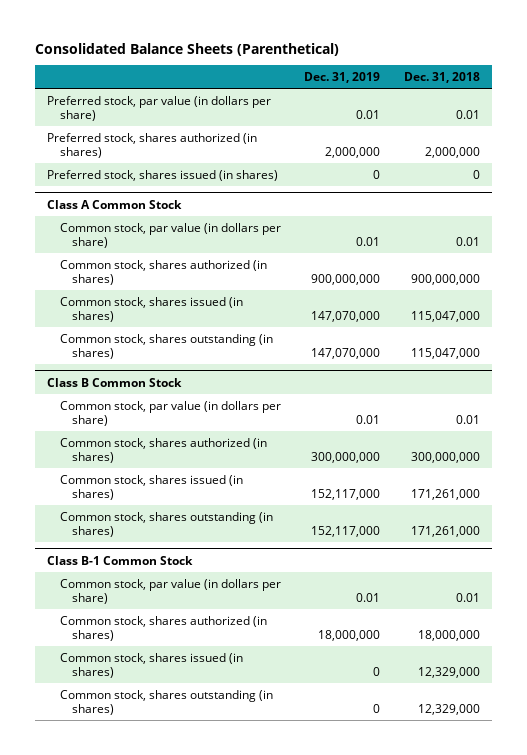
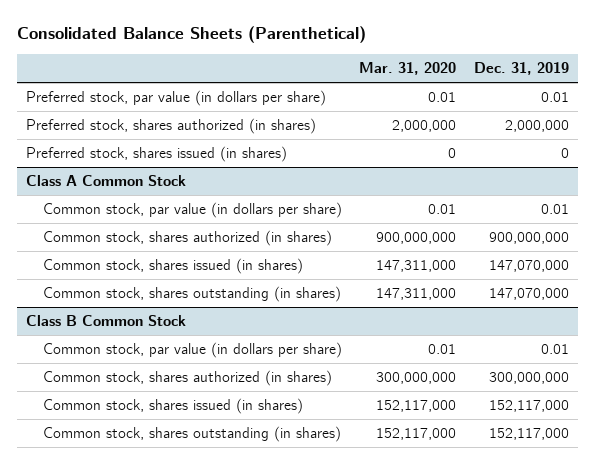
- | Dec. 31, 2019 | Dec. 31, 2018
+ | Mar. 31, 2020 | Dec. 31, 2019
- Class B-1 Common Stock
- Common stock, par value (in dollars per share) | 0.01 | 0.01
- Common stock, shares authorized (in shares) | 18,000,000 | 18,000,000
- Common stock, shares issued (in shares) | 0 | 12,329,000
- Common stock, shares outstanding (in shares) | 0 | 12,329,000

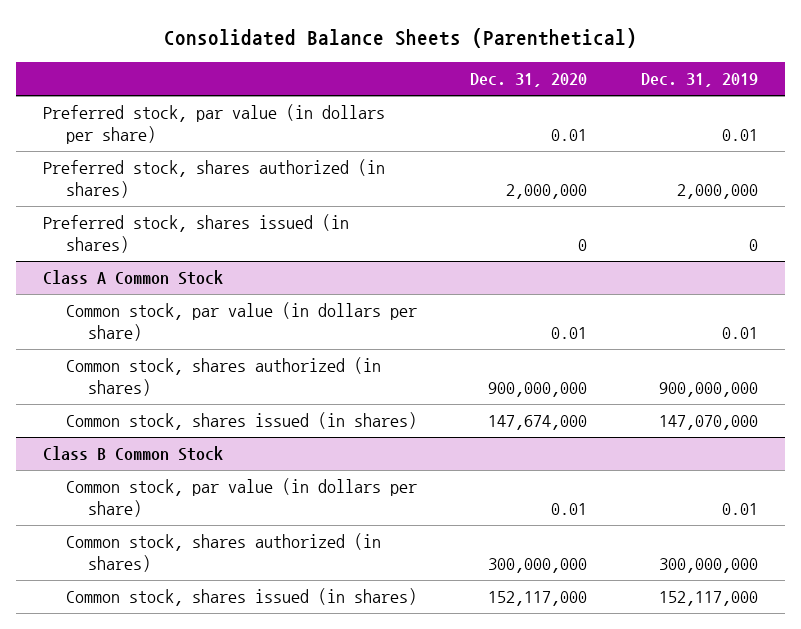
- | Mar. 31, 2020 | Dec. 31, 2019
+ | Dec. 31, 2020 | Dec. 31, 2019
@ Class A Common Stock
- Common stock, shares outstanding (in shares) | 147,311,000 | 147,070,000
@ Class B Common Stock
- Common stock, shares outstanding (in shares) | 152,117,000 | 152,117,000

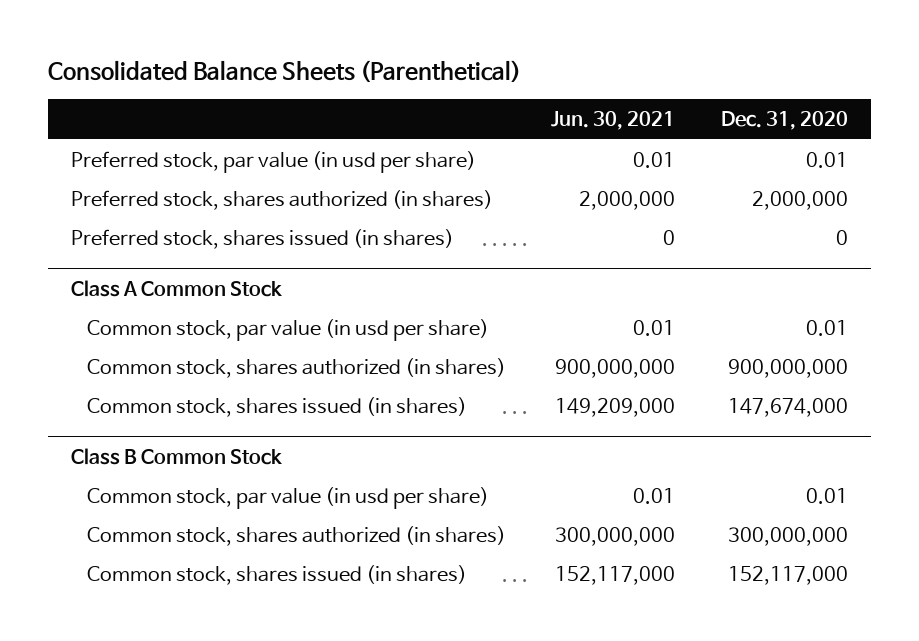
- | Dec. 31, 2020 | Dec. 31, 2019
+ | Jun. 30, 2021 | Dec. 31, 2020
- Preferred stock, par value (in dollars per share) | 0.01 | 0.01
+ Preferred stock, par value (in usd per share) | 0.01 | 0.01
@ Class A Common Stock
- Common stock, par value (in dollars per share) | 0.01 | 0.01
+ Common stock, par value (in usd per share) | 0.01 | 0.01
@ Class B Common Stock
- Common stock, par value (in dollars per share) | 0.01 | 0.01
+ Common stock, par value (in usd per share) | 0.01 | 0.01

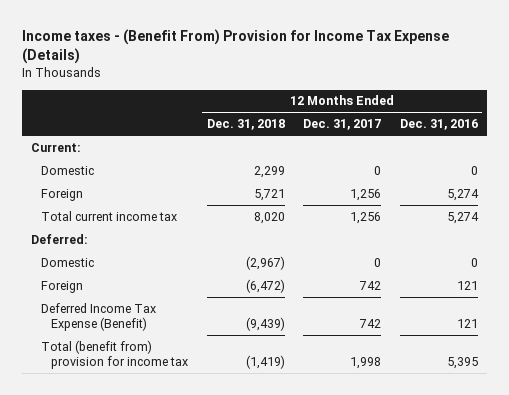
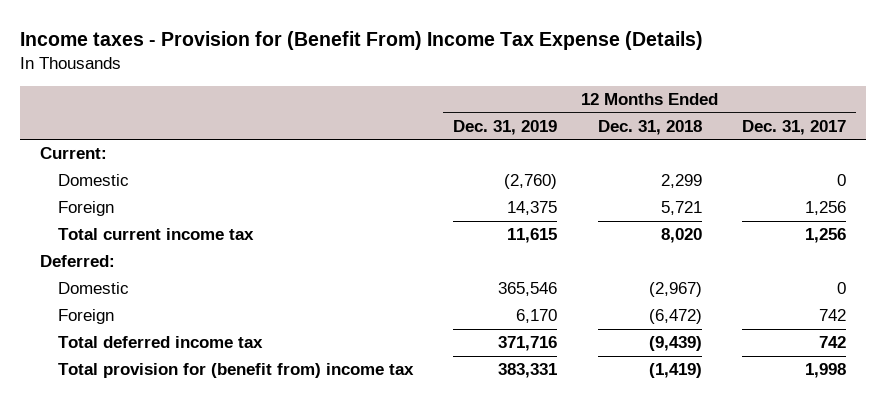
- Income taxes - (Benefit From) Provision for Income Tax Expense (Details)
+ Income taxes - Provision for (Benefit From) Income Tax Expense (Details)
- | 12 Months Ended Dec. 31, 2018 | 12 Months Ended Dec. 31, 2017 | 12 Months Ended Dec. 31, 2016
+ | 12 Months Ended Dec. 31, 2019 | 12 Months Ended Dec. 31, 2018 | 12 Months Ended Dec. 31, 2017
- Deferred Income Tax Expense (Benefit) | (9,439) | 742 | 121
- Total (benefit from) provision for income tax | (1,419) | 1,998 | 5,395
+ Total deferred income tax | 371,716 | (9,439) | 742
+ Total provision for (benefit from) income tax | 383,331 | (1,419) | 1,998

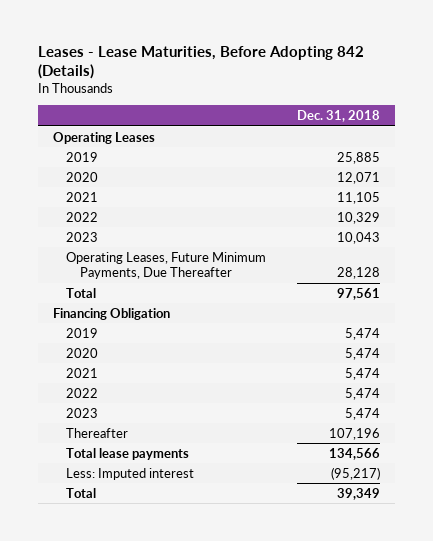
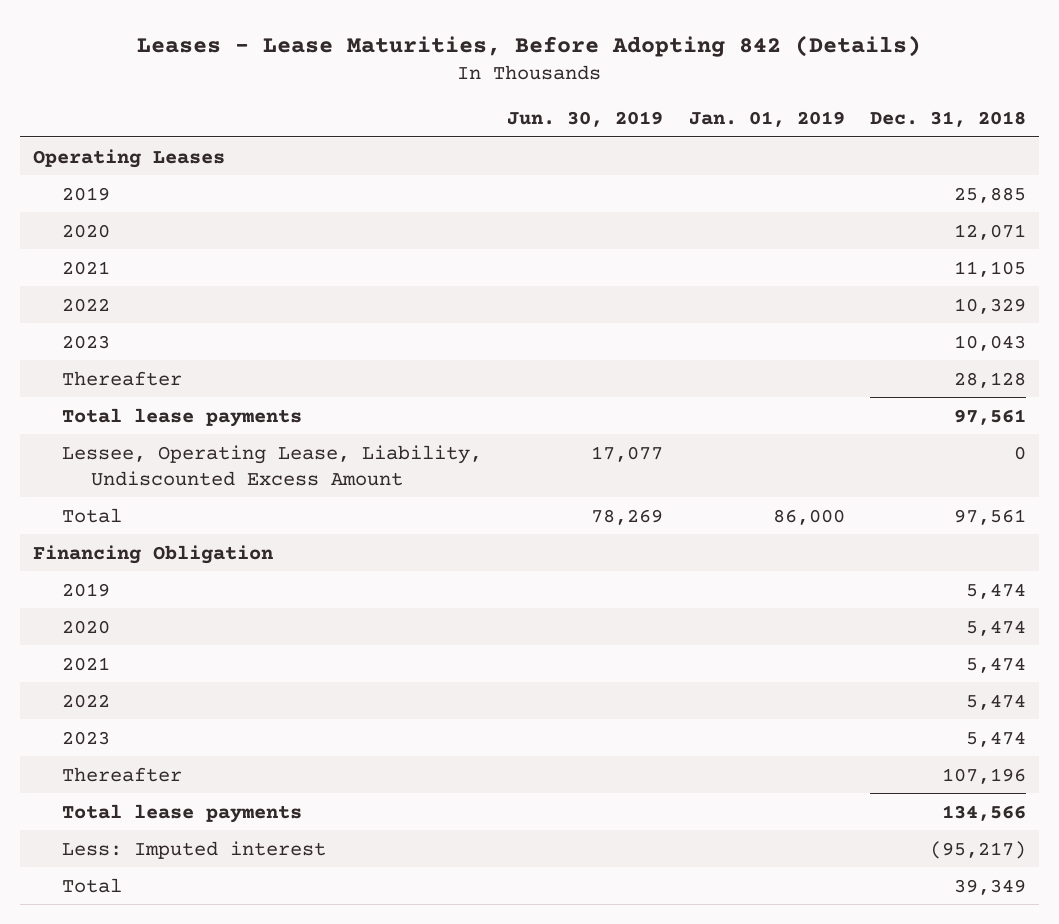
- | Dec. 31, 2018
+ | Jun. 30, 2019 | Jan. 01, 2019 | Dec. 31, 2018
- Operating Leases, Future Minimum Payments, Due Thereafter | 28,128
+ Thereafter | | | 28,128
+ Total lease payments | | | 97,561
+ Lessee, Operating Lease, Liability, Undiscounted Excess Amount | 17,077 | | 0

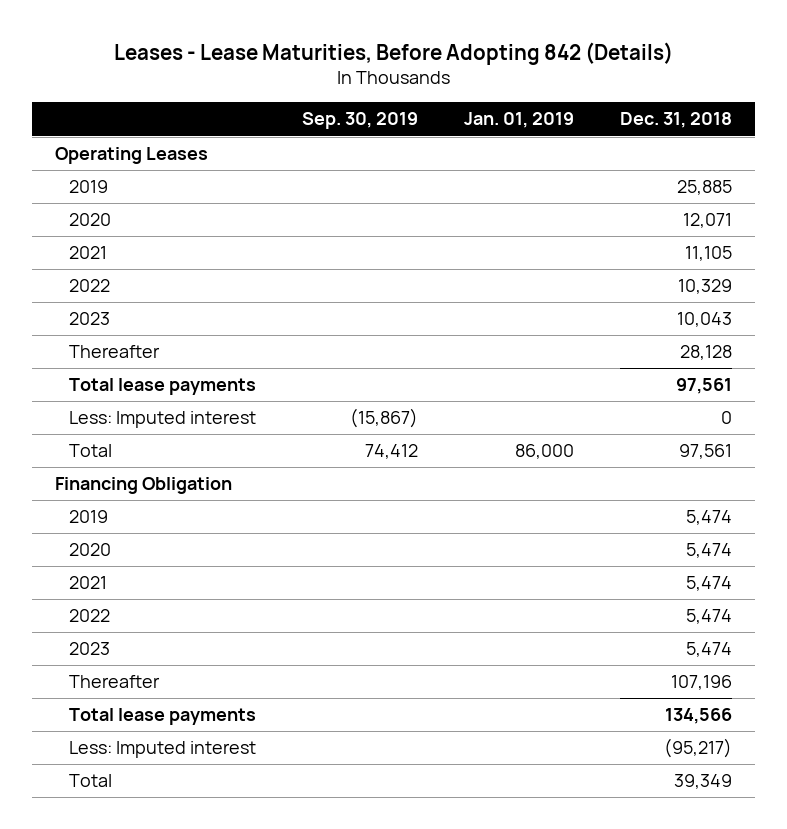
- | Jun. 30, 2019 | Jan. 01, 2019 | Dec. 31, 2018
+ | Sep. 30, 2019 | Jan. 01, 2019 | Dec. 31, 2018
- Lessee, Operating Lease, Liability, Undiscounted Excess Amount | 17,077 | | 0
+ Less: Imputed interest | (15,867) | | 0

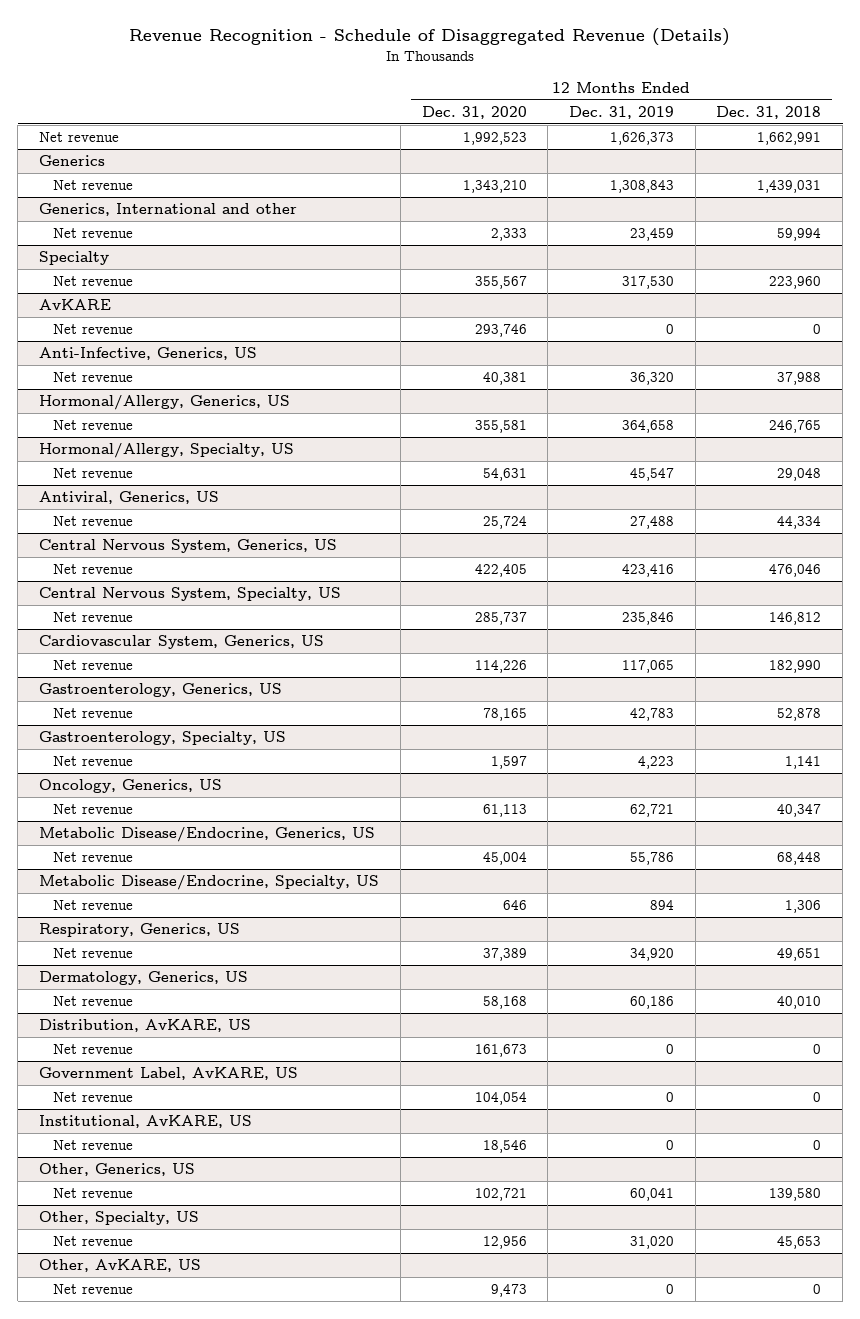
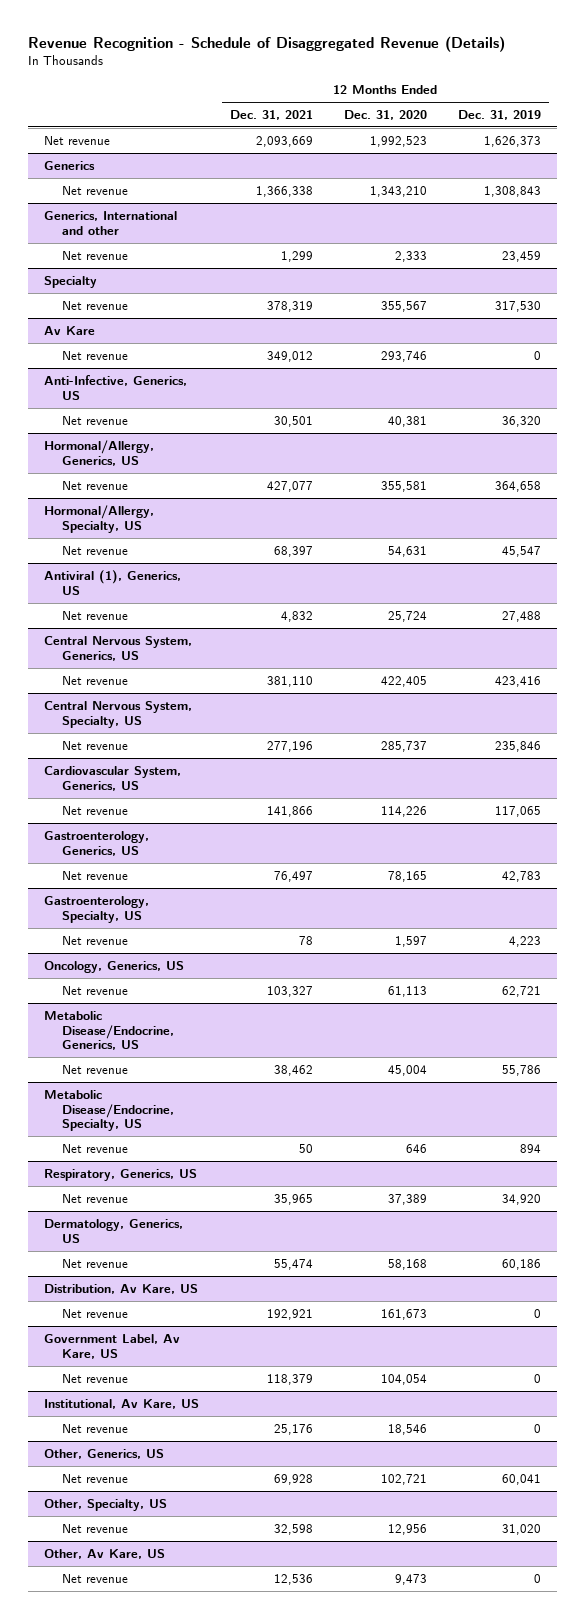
- | 12 Months Ended Dec. 31, 2020 | 12 Months Ended Dec. 31, 2019 | 12 Months Ended Dec. 31, 2018
+ | 12 Months Ended Dec. 31, 2021 | 12 Months Ended Dec. 31, 2020 | 12 Months Ended Dec. 31, 2019
- AvKARE
+ Av Kare
- Antiviral, Generics, US
+ Antiviral (1), Generics, US
- Distribution, AvKARE, US
+ Distribution, Av Kare, US
- Government Label, AvKARE, US
+ Government Label, Av Kare, US
- Institutional, AvKARE, US
+ Institutional, Av Kare, US
- Other, AvKARE, US
+ Other, Av Kare, US

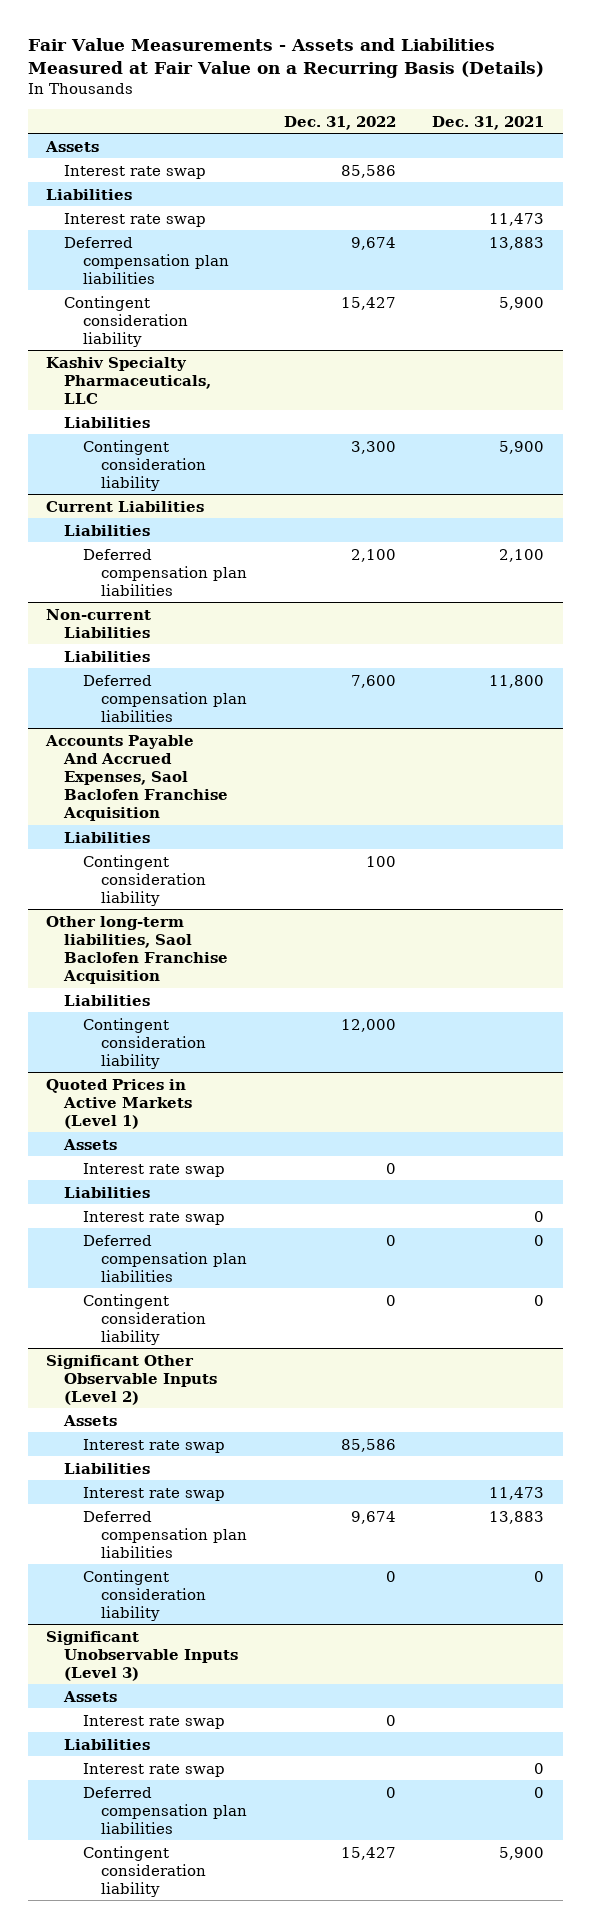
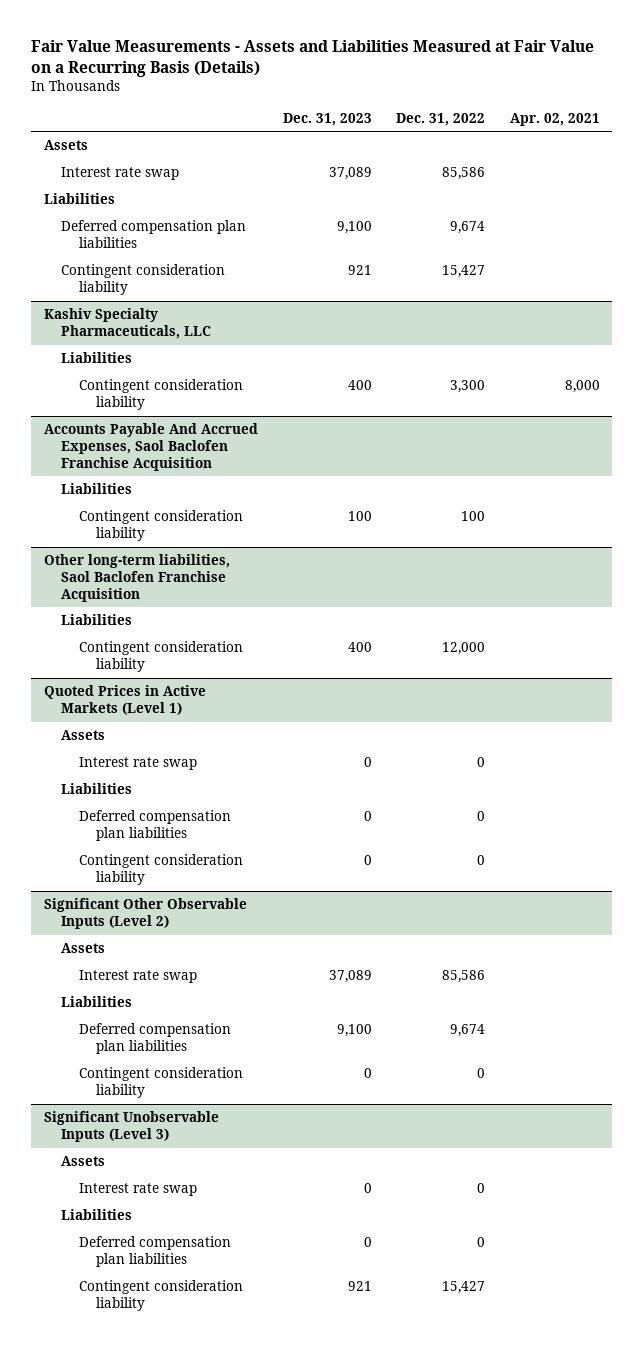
- | Dec. 31, 2022 | Dec. 31, 2021
+ | Dec. 31, 2023 | Dec. 31, 2022 | Apr. 02, 2021
- Interest rate swap | | 11,473
- Current Liabilities
- Liabilities
- Deferred compensation plan liabilities | 2,100 | 2,100
- Non-current Liabilities
- Liabilities
- Deferred compensation plan liabilities | 7,600 | 11,800
@ Quoted Prices in Active Markets (Level 1)
- Interest rate swap | | 0
@ Significant Other Observable Inputs (Level 2)
- Interest rate swap | | 11,473
@ Significant Unobservable Inputs (Level 3)
- Interest rate swap | | 0

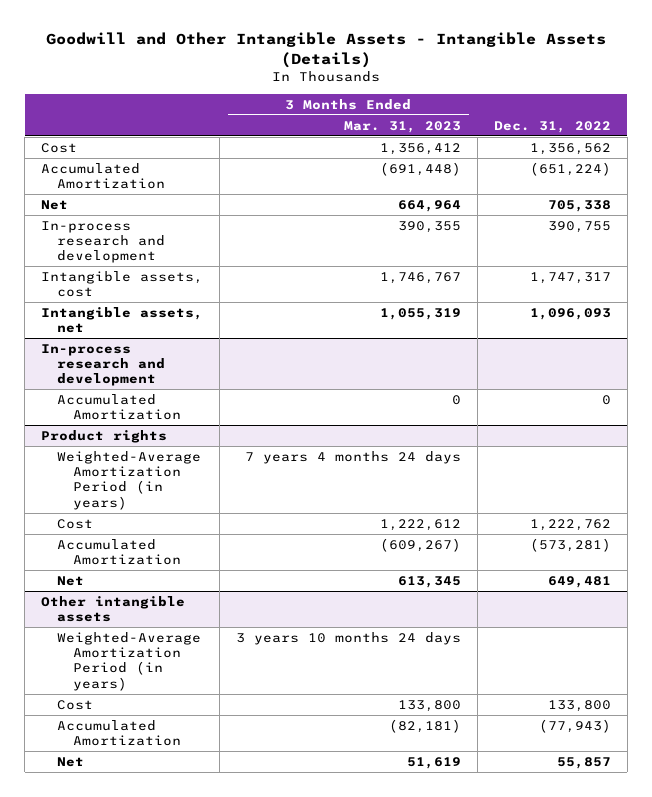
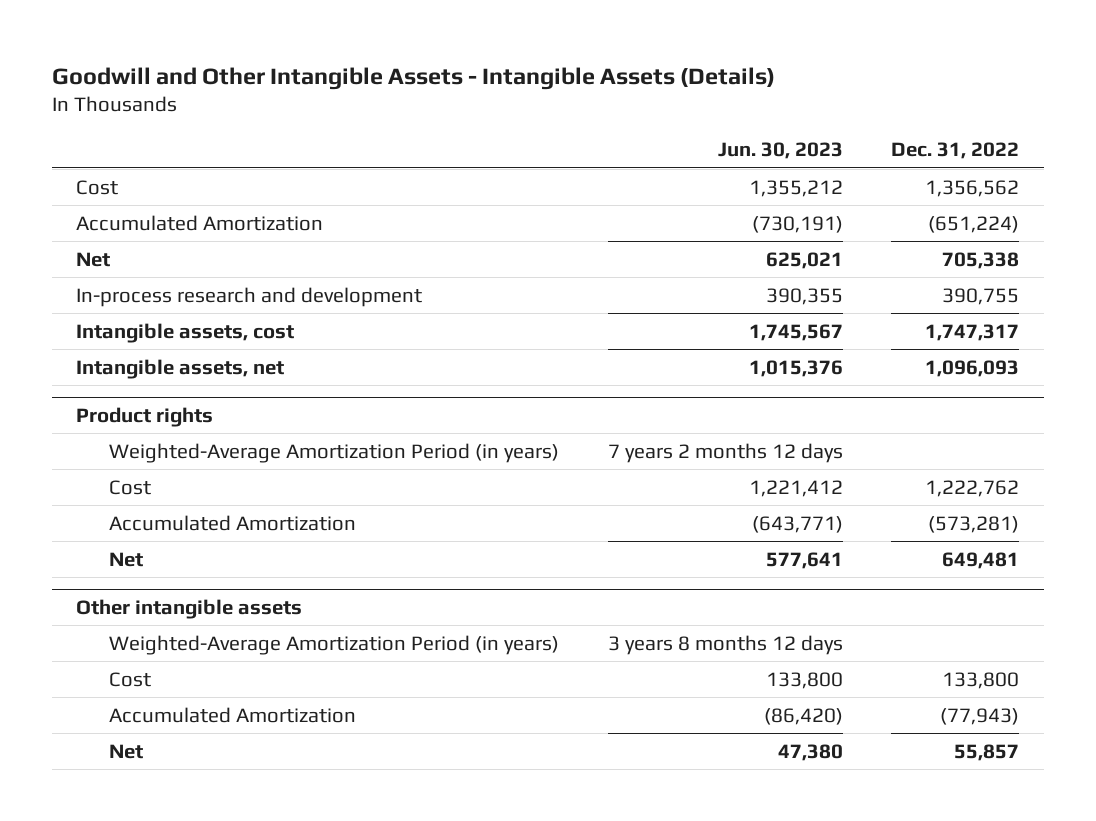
- | 3 Months Ended Mar. 31, 2023 | Dec. 31, 2022
+ | Jun. 30, 2023 | Dec. 31, 2022
- In-process research and development
- Accumulated Amortization | 0 | 0

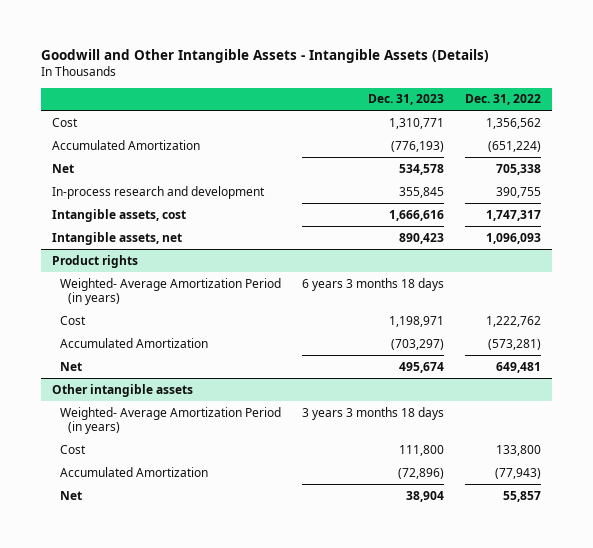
- | Jun. 30, 2023 | Dec. 31, 2022
+ | Dec. 31, 2023 | Dec. 31, 2022
@ Product rights
- Weighted-Average Amortization Period (in years) | 7 years 2 months 12 days |
+ Weighted- Average Amortization Period (in years) | 6 years 3 months 18 days |
@ Other intangible assets
- Weighted-Average Amortization Period (in years) | 3 years 8 months 12 days |
+ Weighted- Average Amortization Period (in years) | 3 years 3 months 18 days |

